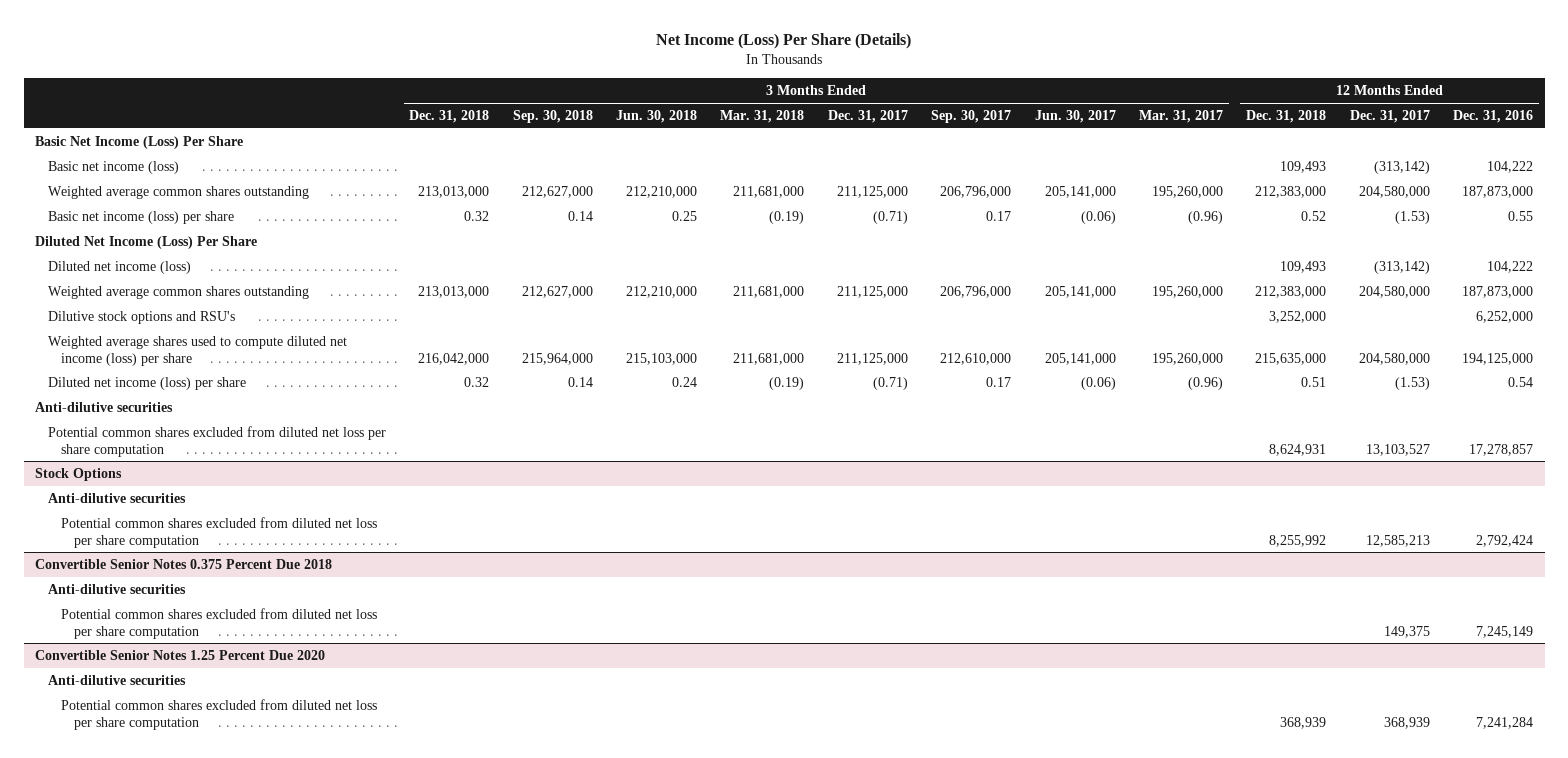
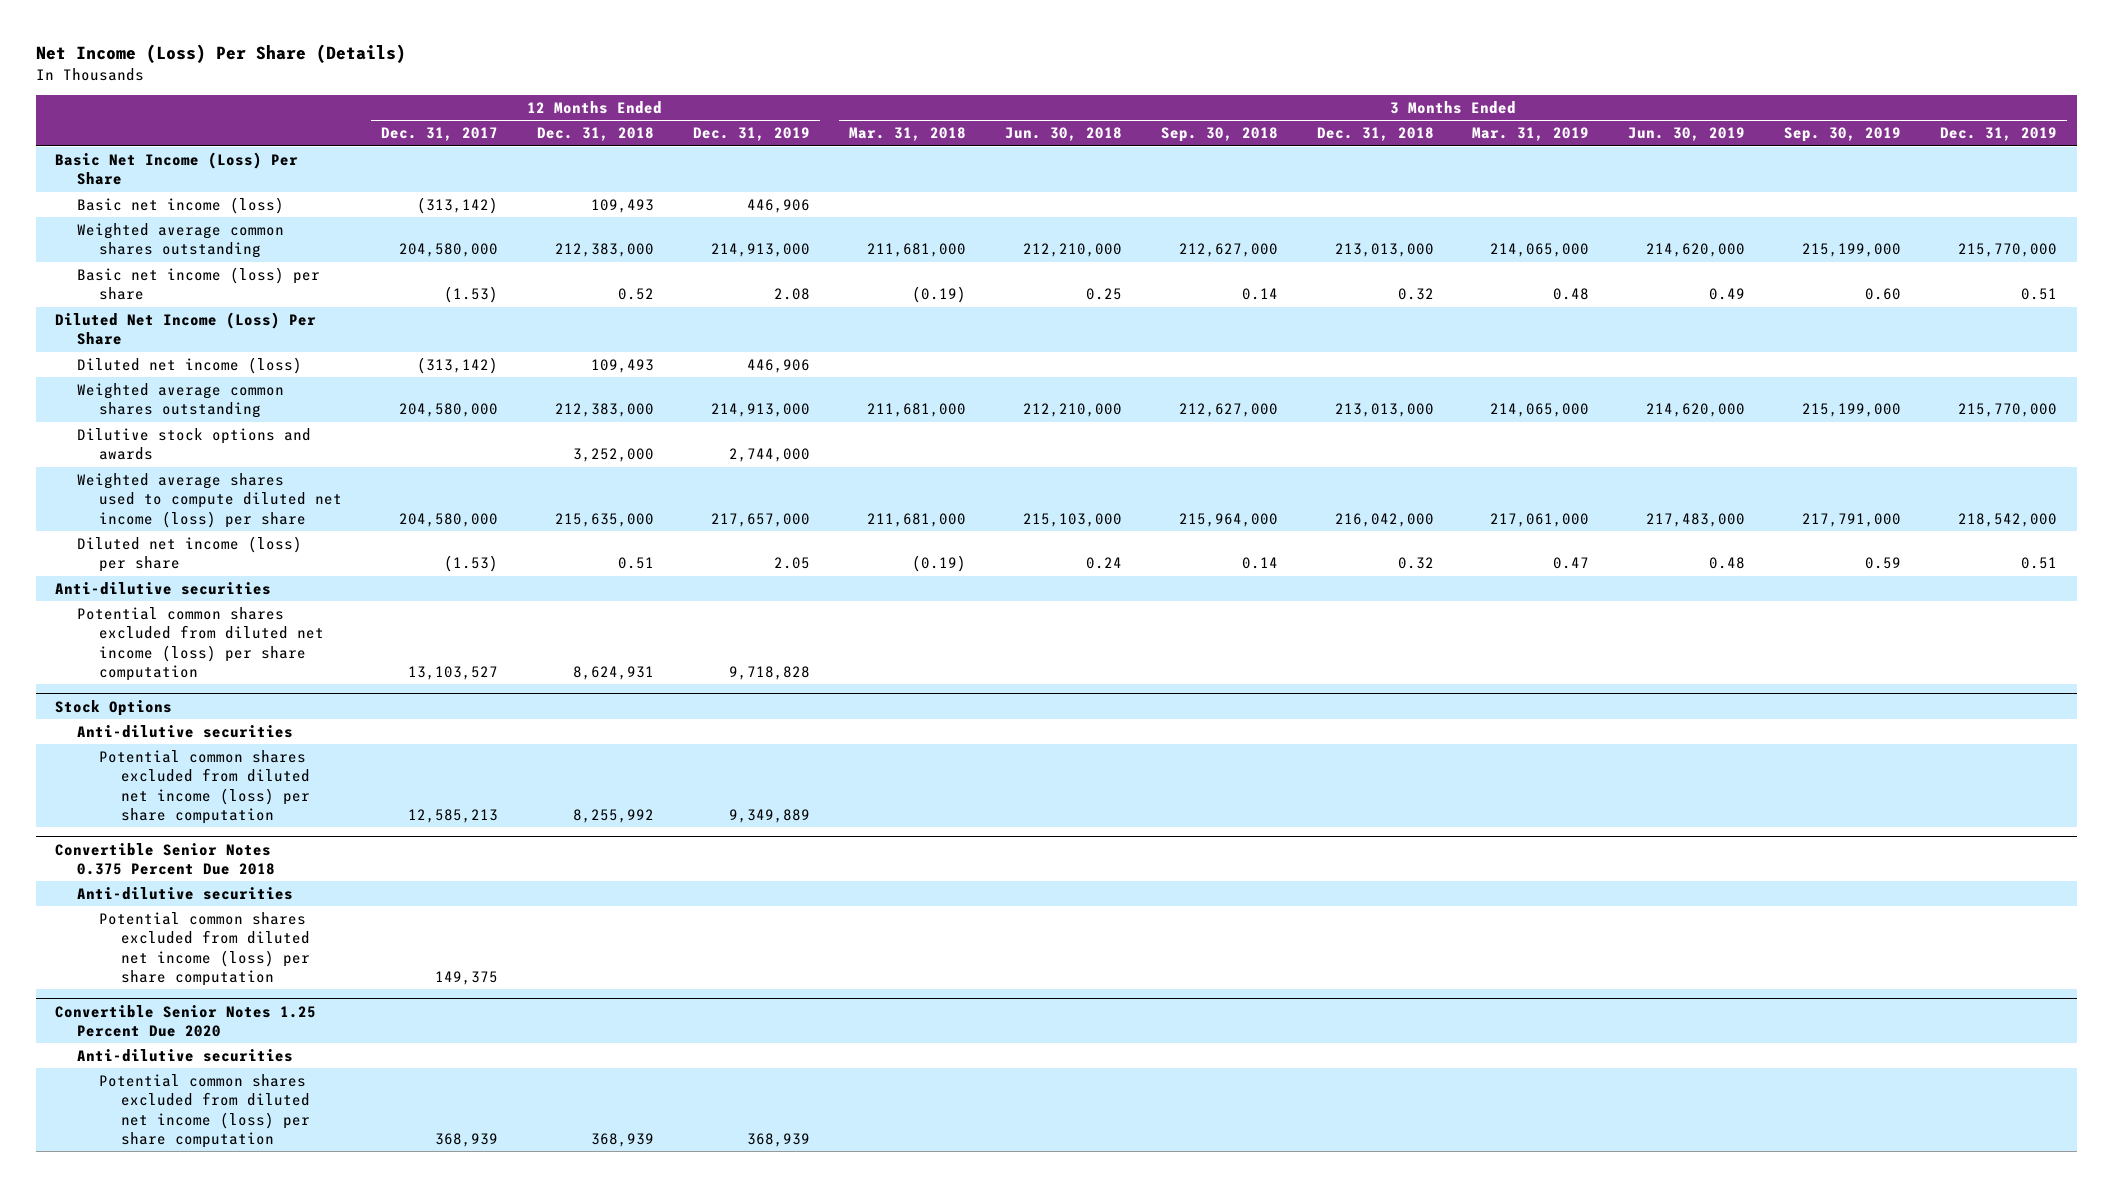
- | 3 Months Ended Dec. 31, 2018 | 3 Months Ended Sep. 30, 2018 | 3 Months Ended Jun. 30, 2018 | 3 Months Ended Mar. 31, 2018 | 3 Months Ended Dec. 31, 2017 | 3 Months Ended Sep. 30, 2017 | 3 Months Ended Jun. 30, 2017 | 3 Months Ended Mar. 31, 2017 | 12 Months Ended Dec. 31, 2018 | 12 Months Ended Dec. 31, 2017 | 12 Months Ended Dec. 31, 2016
+ | 12 Months Ended Dec. 31, 2017 | 12 Months Ended Dec. 31, 2018 | 12 Months Ended Dec. 31, 2019 | 3 Months Ended Mar. 31, 2018 | 3 Months Ended Jun. 30, 2018 | 3 Months Ended Sep. 30, 2018 | 3 Months Ended Dec. 31, 2018 | 3 Months Ended Mar. 31, 2019 | 3 Months Ended Jun. 30, 2019 | 3 Months Ended Sep. 30, 2019 | 3 Months Ended Dec. 31, 2019
- Dilutive stock options and RSU's | | | | | | | | | 3,252,000 | | 6,252,000
+ Dilutive stock options and awards | | 3,252,000 | 2,744,000 | | | | | | | |
- Potential common shares excluded from diluted net loss per share computation | | | | | | | | | 8,624,931 | 13,103,527 | 17,278,857
+ Potential common shares excluded from diluted net income (loss) per share computation | 13,103,527 | 8,624,931 | 9,718,828 | | | | | | | |
@ Stock Options
- Potential common shares excluded from diluted net loss per share computation | | | | | | | | | 8,255,992 | 12,585,213 | 2,792,424
+ Potential common shares excluded from diluted net income (loss) per share computation | 12,585,213 | 8,255,992 | 9,349,889 | | | | | | | |
@ Convertible Senior Notes 0.375 Percent Due 2018
- Potential common shares excluded from diluted net loss per share computation | | | | | | | | | | 149,375 | 7,245,149
+ Potential common shares excluded from diluted net income (loss) per share computation | 149,375 | | | | | | | | | |
@ Convertible Senior Notes 1.25 Percent Due 2020
- Potential common shares excluded from diluted net loss per share computation | | | | | | | | | 368,939 | 368,939 | 7,241,284
+ Potential common shares excluded from diluted net income (loss) per share computation | 368,939 | 368,939 | 368,939 | | | | | | | |

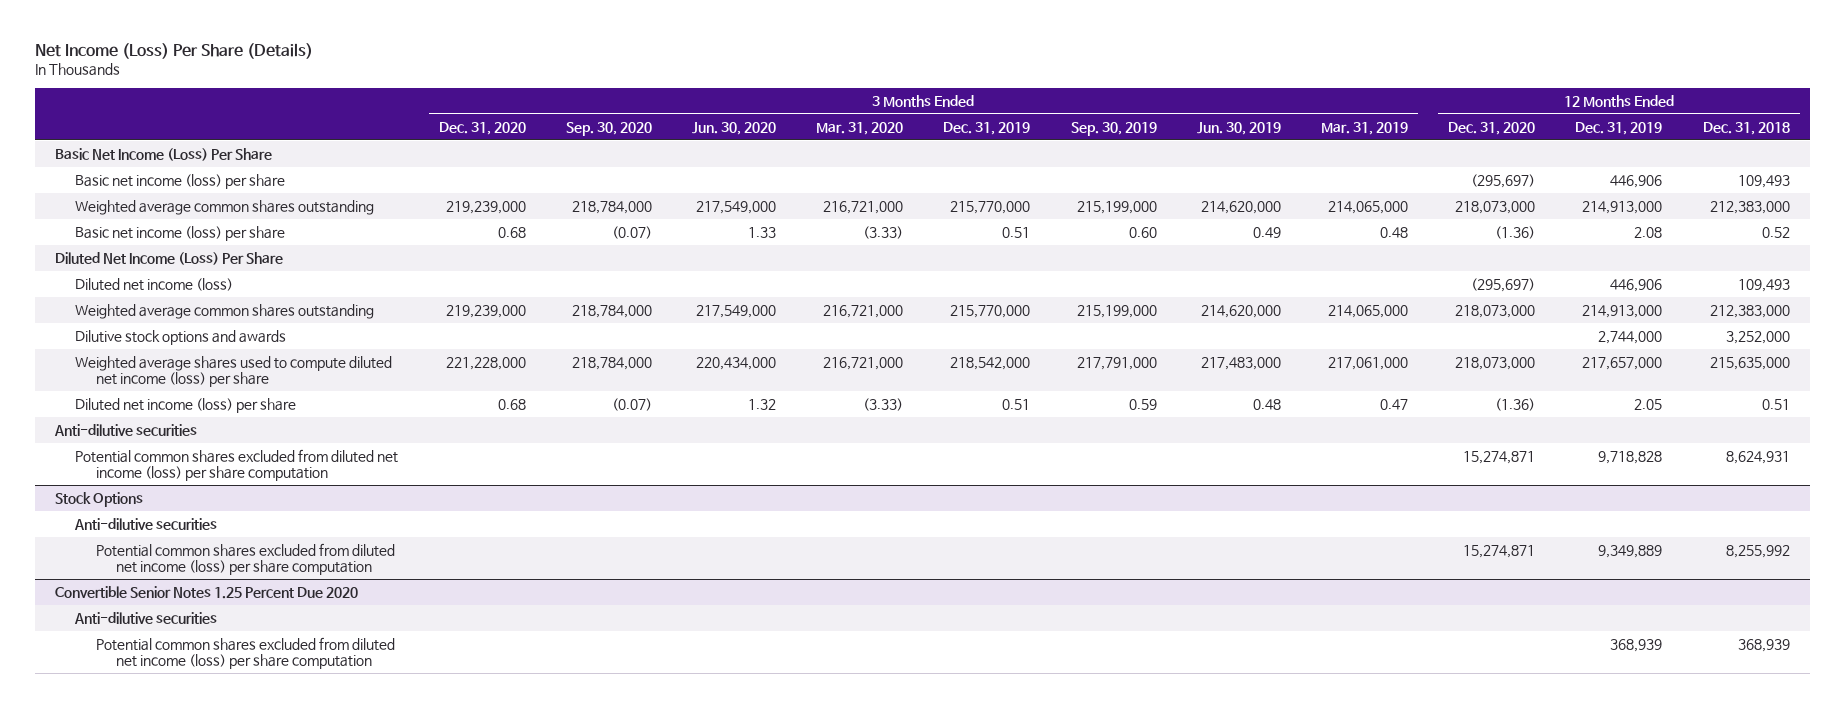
- | 12 Months Ended Dec. 31, 2017 | 12 Months Ended Dec. 31, 2018 | 12 Months Ended Dec. 31, 2019 | 3 Months Ended Mar. 31, 2018 | 3 Months Ended Jun. 30, 2018 | 3 Months Ended Sep. 30, 2018 | 3 Months Ended Dec. 31, 2018 | 3 Months Ended Mar. 31, 2019 | 3 Months Ended Jun. 30, 2019 | 3 Months Ended Sep. 30, 2019 | 3 Months Ended Dec. 31, 2019
+ | 3 Months Ended Dec. 31, 2020 | 3 Months Ended Sep. 30, 2020 | 3 Months Ended Jun. 30, 2020 | 3 Months Ended Mar. 31, 2020 | 3 Months Ended Dec. 31, 2019 | 3 Months Ended Sep. 30, 2019 | 3 Months Ended Jun. 30, 2019 | 3 Months Ended Mar. 31, 2019 | 12 Months Ended Dec. 31, 2020 | 12 Months Ended Dec. 31, 2019 | 12 Months Ended Dec. 31, 2018
- Basic net income (loss) | (313,142) | 109,493 | 446,906 | | | | | | | |
+ Basic net income (loss) per share | | | | | | | | | (295,697) | 446,906 | 109,493
- Convertible Senior Notes 0.375 Percent Due 2018
- Anti-dilutive securities
- Potential common shares excluded from diluted net income (loss) per share computation | 149,375 | | | | | | | | | |

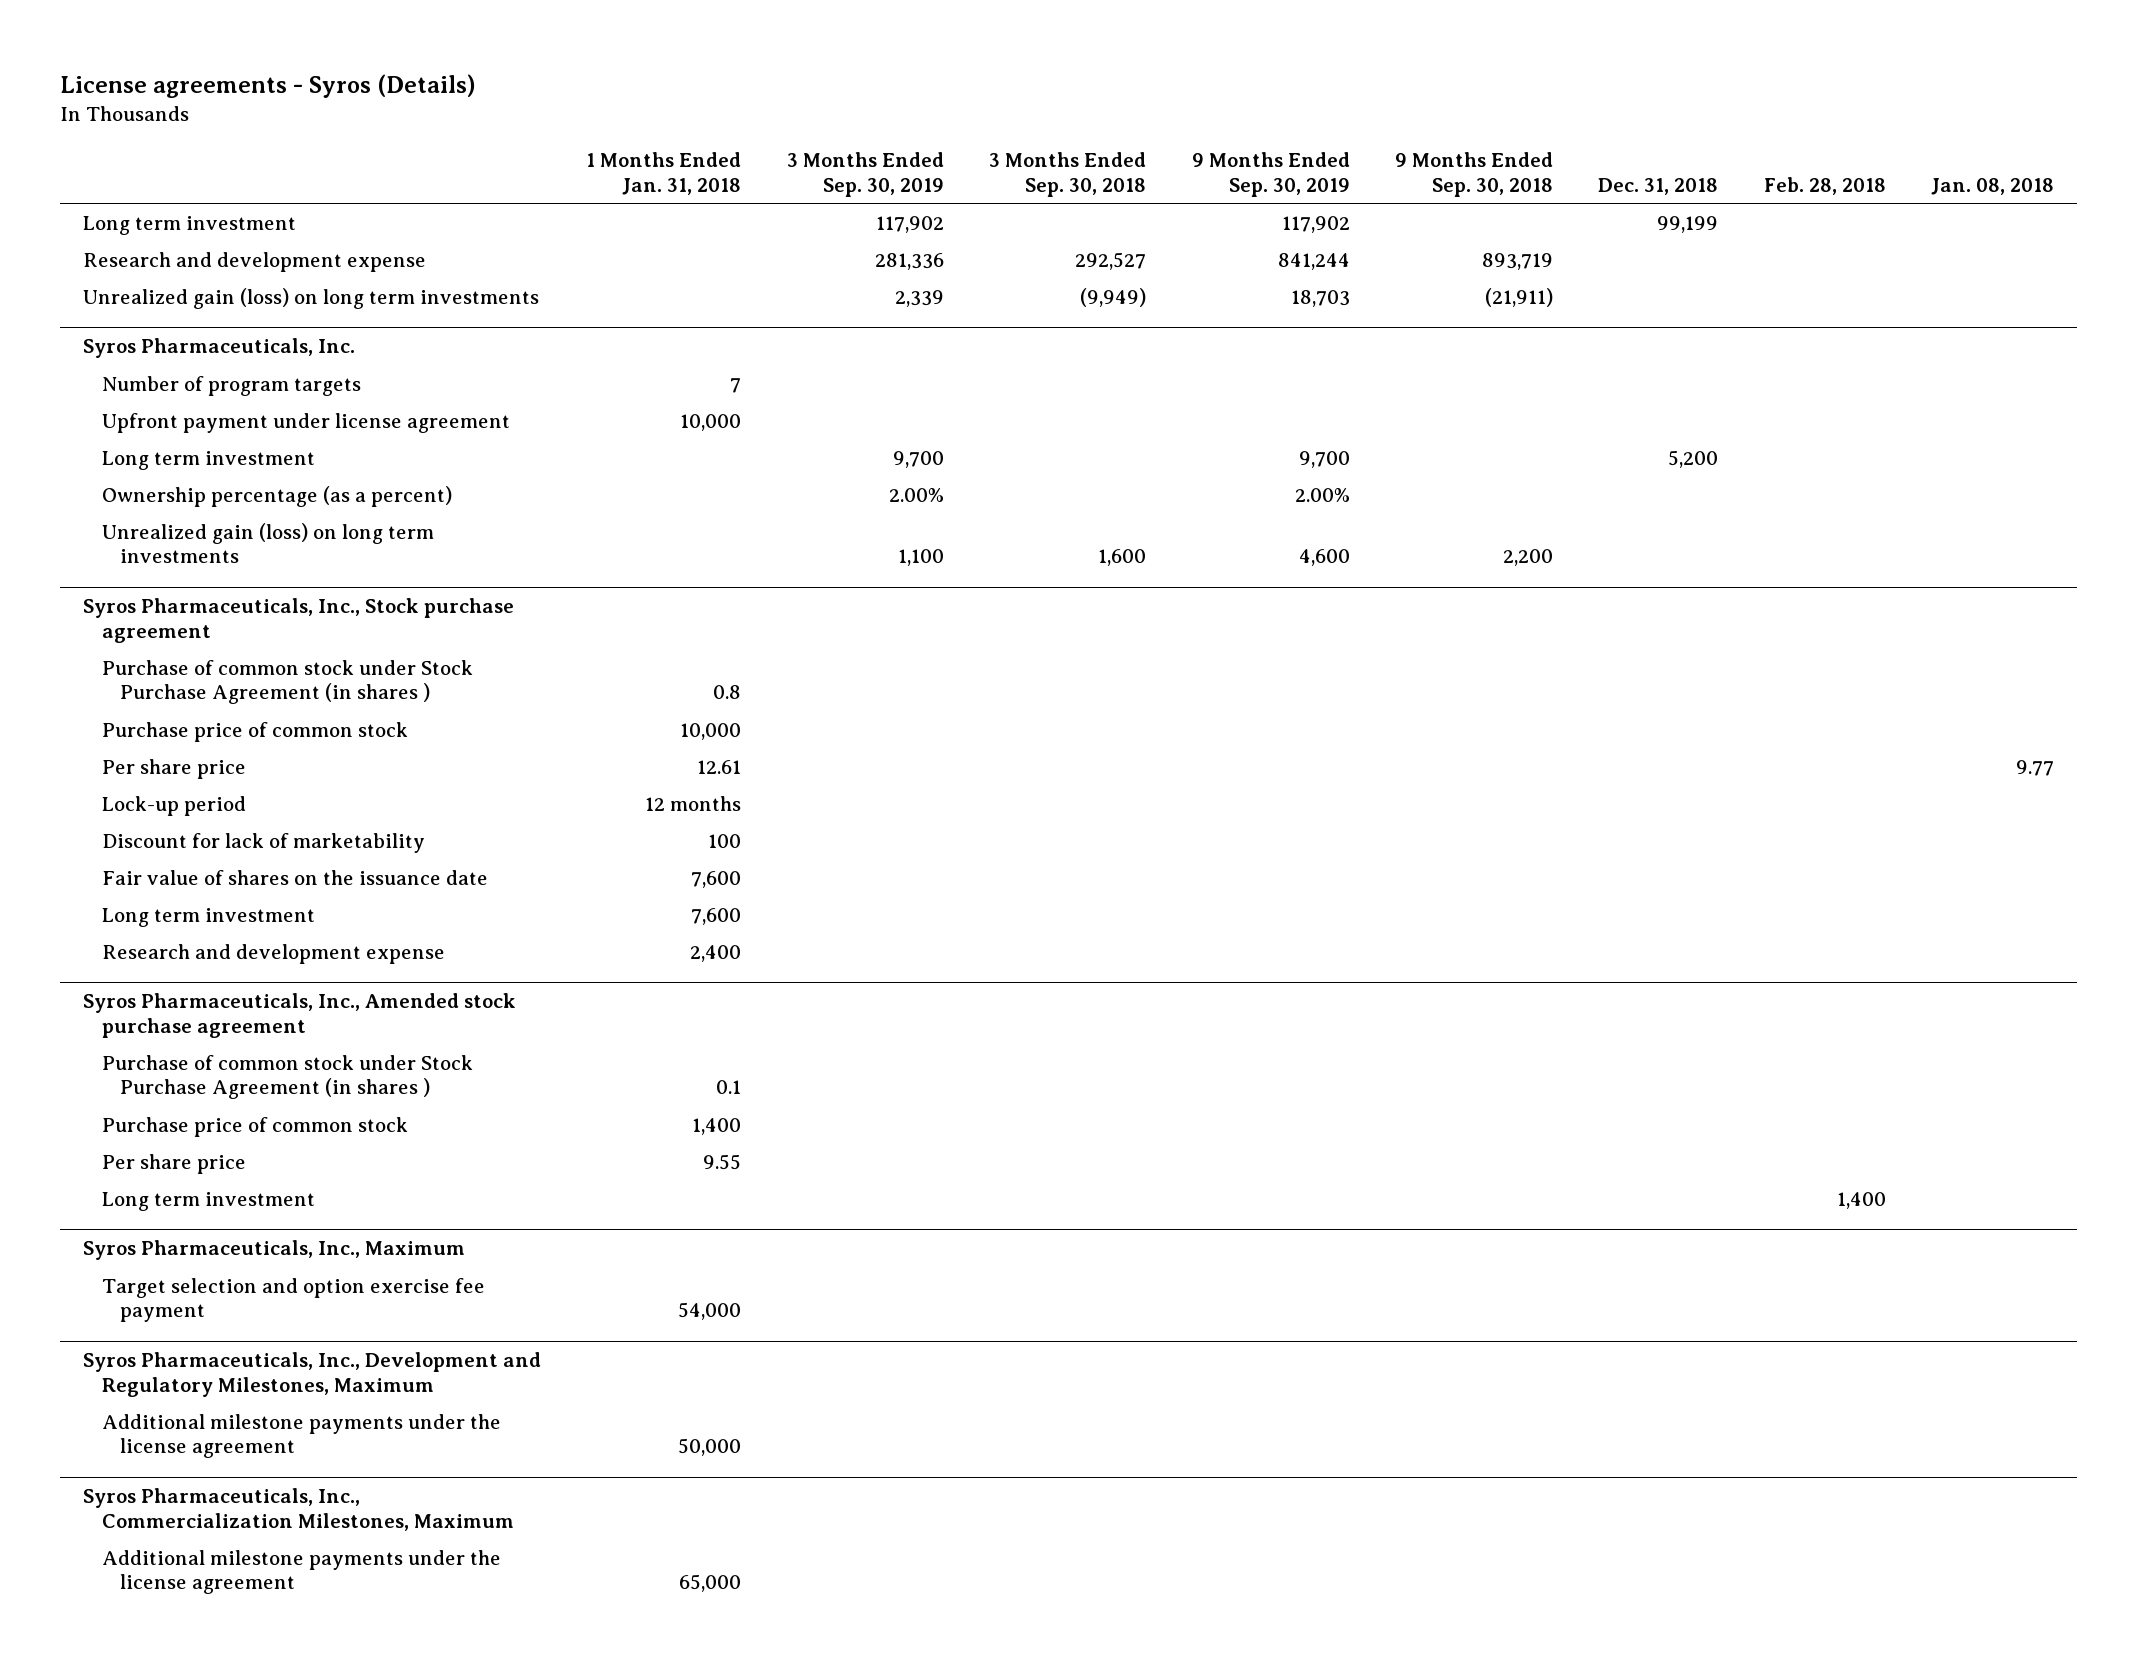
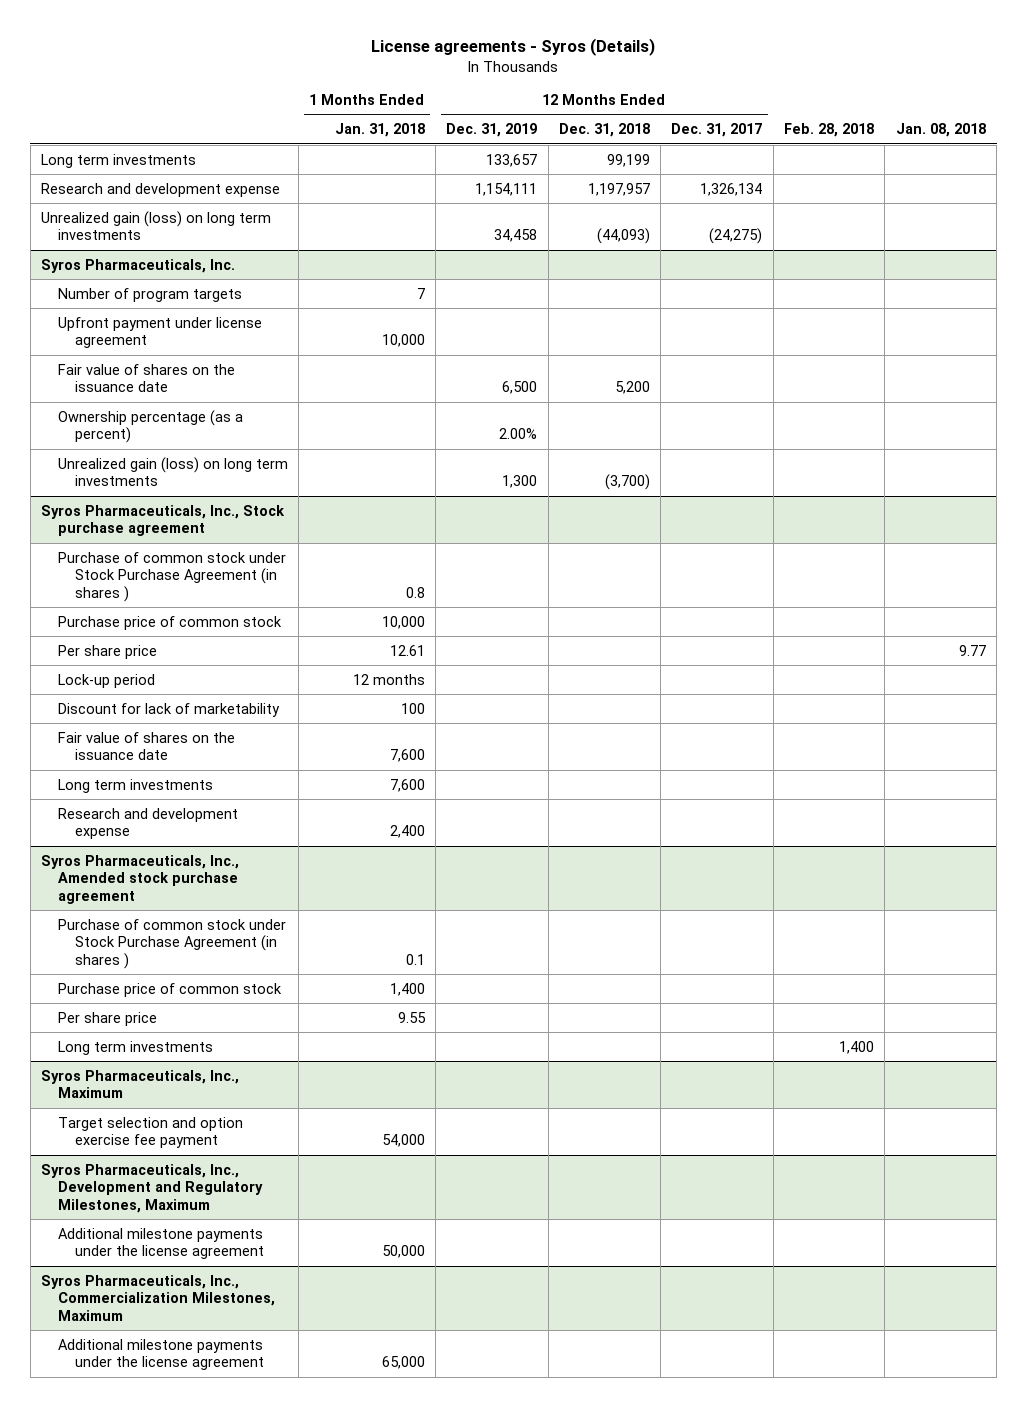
- | 1 Months Ended Jan. 31, 2018 | 3 Months Ended Sep. 30, 2019 | 3 Months Ended Sep. 30, 2018 | 9 Months Ended Sep. 30, 2019 | 9 Months Ended Sep. 30, 2018 | Dec. 31, 2018 | Feb. 28, 2018 | Jan. 08, 2018
+ | 1 Months Ended Jan. 31, 2018 | 12 Months Ended Dec. 31, 2019 | 12 Months Ended Dec. 31, 2018 | 12 Months Ended Dec. 31, 2017 | Feb. 28, 2018 | Jan. 08, 2018
- Long term investment | | 117,902 | | 117,902 | | 99,199 | |
+ Long term investments | | 133,657 | 99,199 | | |
@ Syros Pharmaceuticals, Inc.
- Long term investment | | 9,700 | | 9,700 | | 5,200 | |
+ Fair value of shares on the issuance date | | 6,500 | 5,200 | | |
@ Syros Pharmaceuticals, Inc., Stock purchase agreement
- Long term investment | 7,600 | | | | | | |
+ Long term investments | 7,600 | | | | |
@ Syros Pharmaceuticals, Inc., Amended stock purchase agreement
- Long term investment | | | | | | | 1,400 |
+ Long term investments | | | | | 1,400 |

